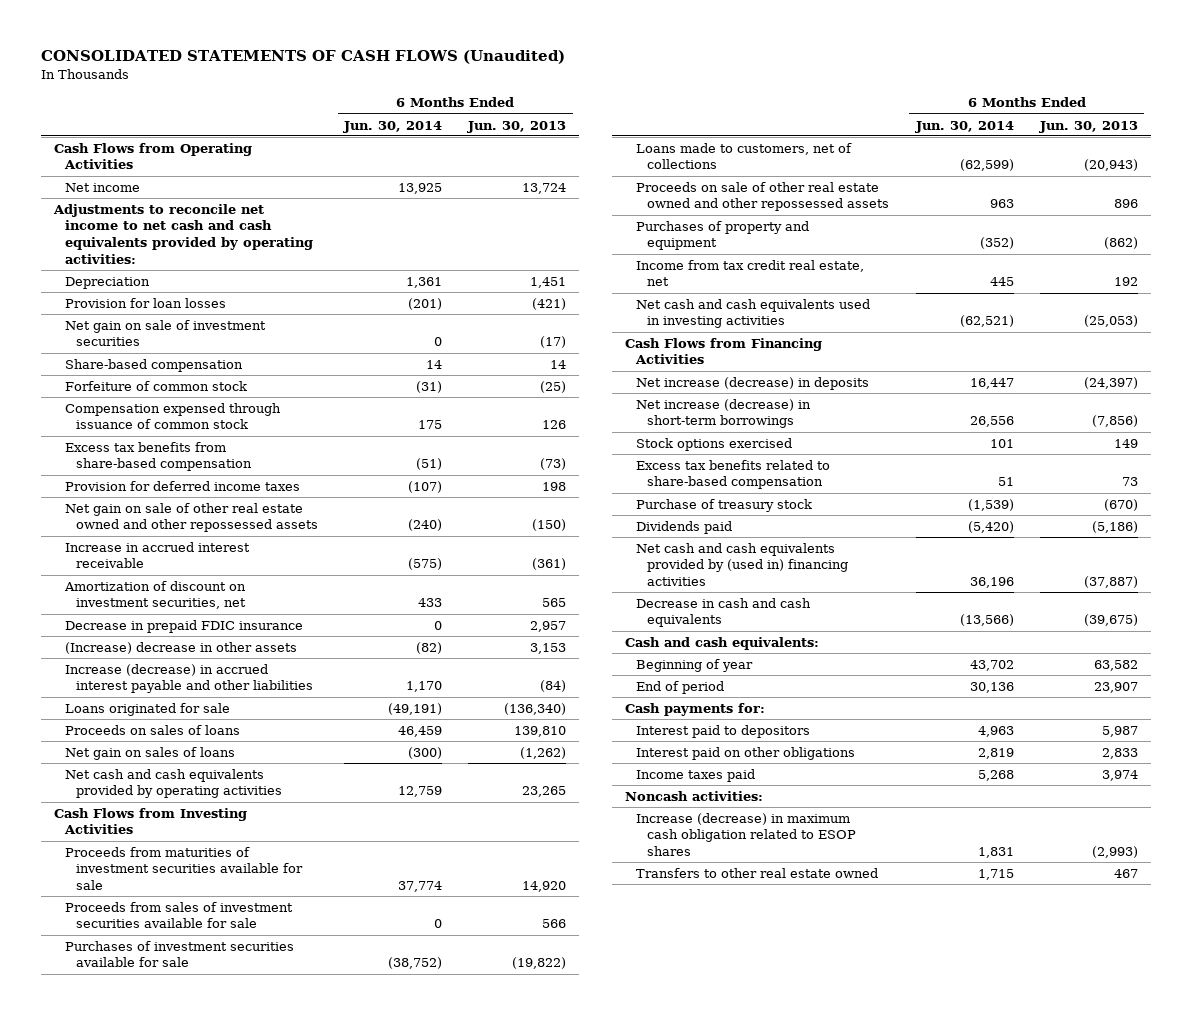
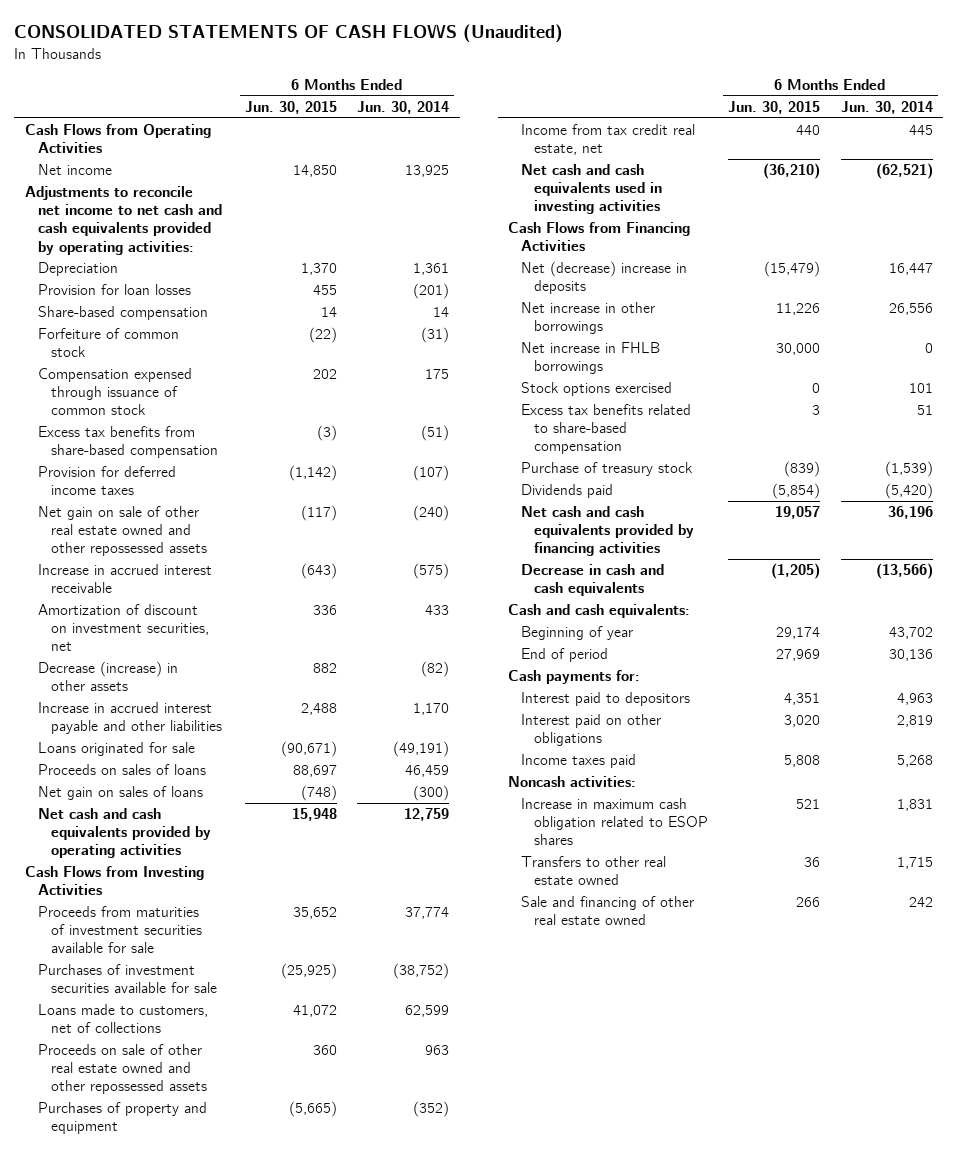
- | 6 Months Ended Jun. 30, 2014 | 6 Months Ended Jun. 30, 2013
+ | 6 Months Ended Jun. 30, 2015 | 6 Months Ended Jun. 30, 2014
- Net gain on sale of investment securities | 0 | (17)
- Decrease in prepaid FDIC insurance | 0 | 2,957
- (Increase) decrease in other assets | (82) | 3,153
- Increase (decrease) in accrued interest payable and other liabilities | 1,170 | (84)
+ Decrease (increase) in other assets | 882 | (82)
+ Increase in accrued interest payable and other liabilities | 2,488 | 1,170
- Proceeds from sales of investment securities available for sale | 0 | 566
- Loans made to customers, net of collections | (62,599) | (20,943)
+ Loans made to customers, net of collections | 41,072 | 62,599
- Net increase (decrease) in deposits | 16,447 | (24,397)
- Net increase (decrease) in short-term borrowings | 26,556 | (7,856)
+ Net (decrease) increase in deposits | (15,479) | 16,447
+ Net increase in other borrowings | 11,226 | 26,556
+ Net increase in FHLB borrowings | 30,000 | 0
- Net cash and cash equivalents provided by (used in) financing activities | 36,196 | (37,887)
+ Net cash and cash equivalents provided by financing activities | 19,057 | 36,196
- Increase (decrease) in maximum cash obligation related to ESOP shares | 1,831 | (2,993)
+ Increase in maximum cash obligation related to ESOP shares | 521 | 1,831
+ Sale and financing of other real estate owned | 266 | 242

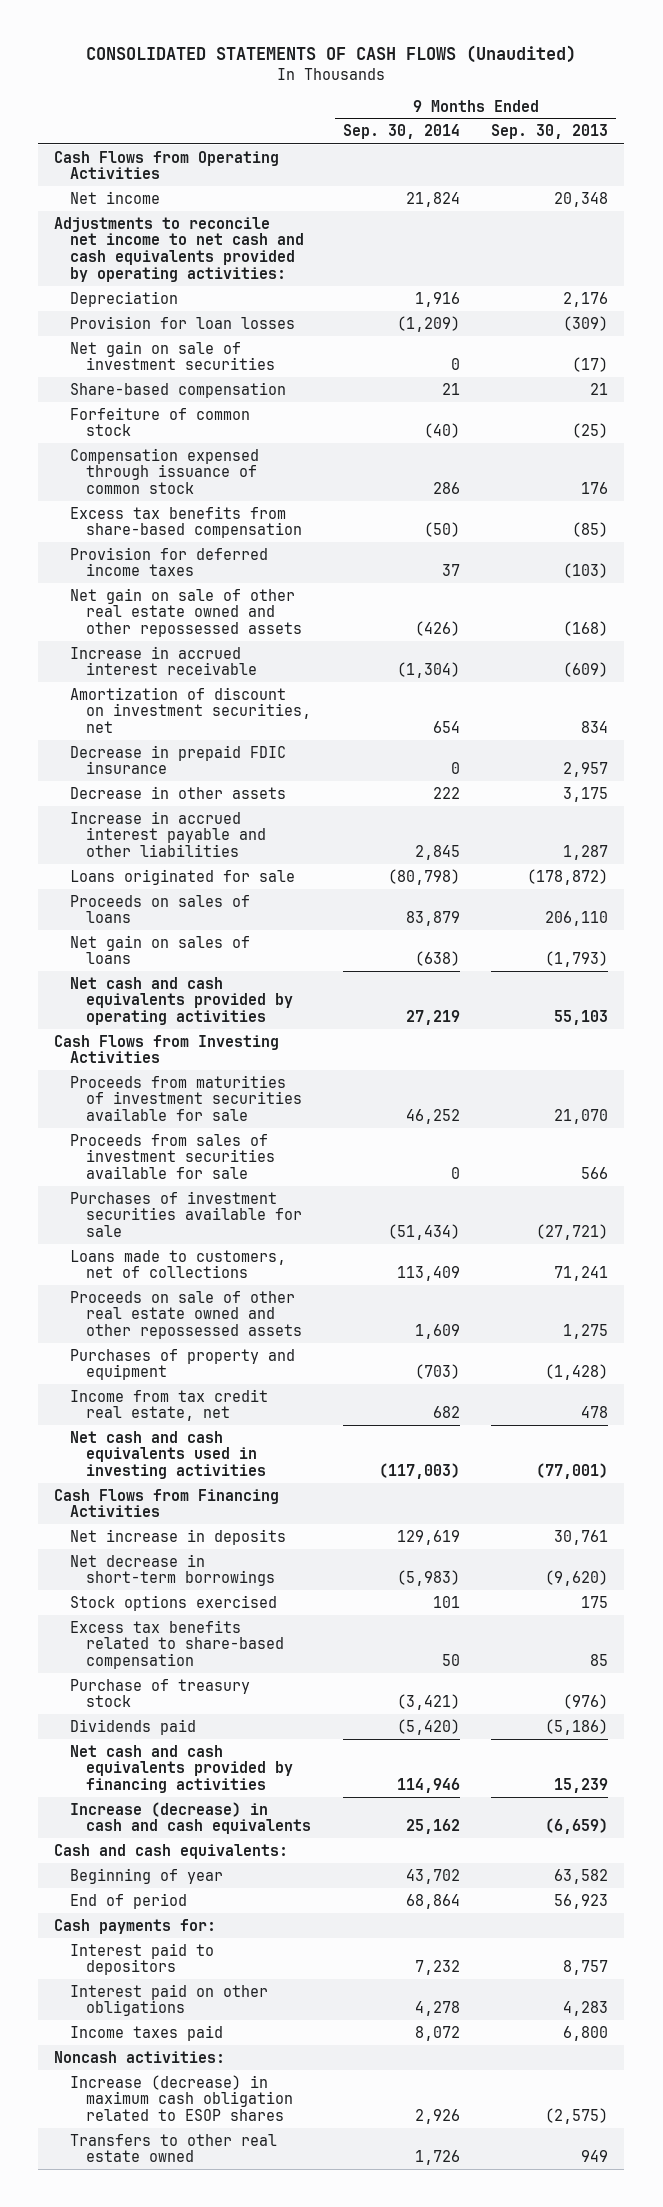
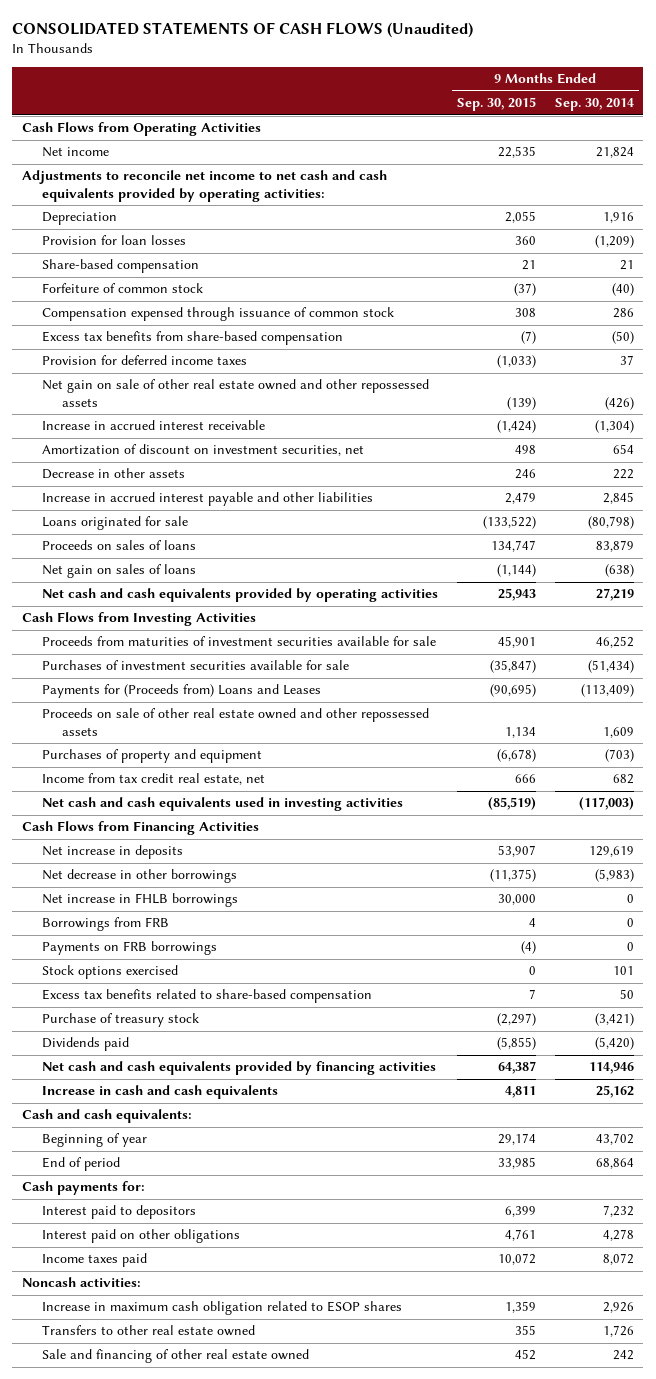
- | 9 Months Ended Sep. 30, 2014 | 9 Months Ended Sep. 30, 2013
+ | 9 Months Ended Sep. 30, 2015 | 9 Months Ended Sep. 30, 2014
- Net gain on sale of investment securities | 0 | (17)
- Decrease in prepaid FDIC insurance | 0 | 2,957
- Proceeds from sales of investment securities available for sale | 0 | 566
- Loans made to customers, net of collections | 113,409 | 71,241
+ Payments for (Proceeds from) Loans and Leases | (90,695) | (113,409)
- Net decrease in short-term borrowings | (5,983) | (9,620)
+ Net decrease in other borrowings | (11,375) | (5,983)
+ Net increase in FHLB borrowings | 30,000 | 0
+ Borrowings from FRB | 4 | 0
+ Payments on FRB borrowings | (4) | 0
- Increase (decrease) in cash and cash equivalents | 25,162 | (6,659)
+ Increase in cash and cash equivalents | 4,811 | 25,162
- Increase (decrease) in maximum cash obligation related to ESOP shares | 2,926 | (2,575)
+ Increase in maximum cash obligation related to ESOP shares | 1,359 | 2,926
+ Sale and financing of other real estate owned | 452 | 242

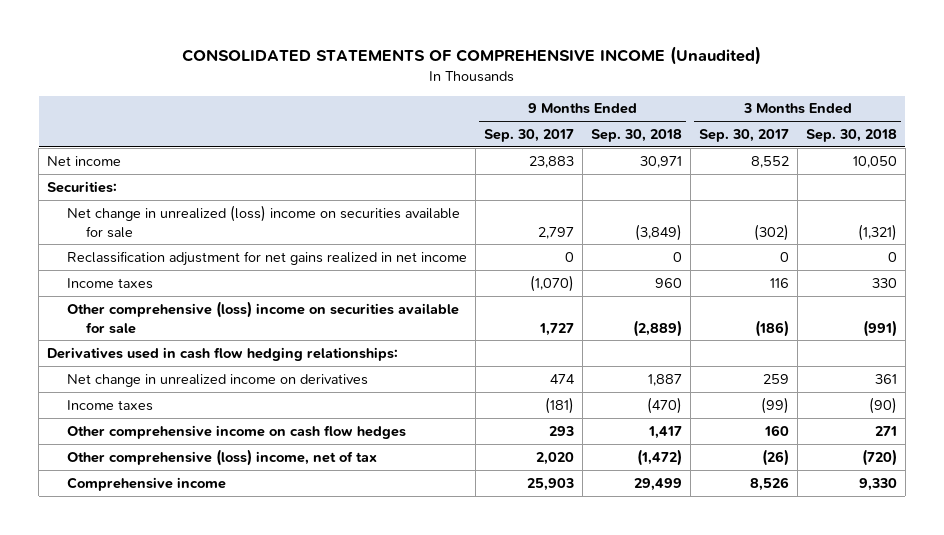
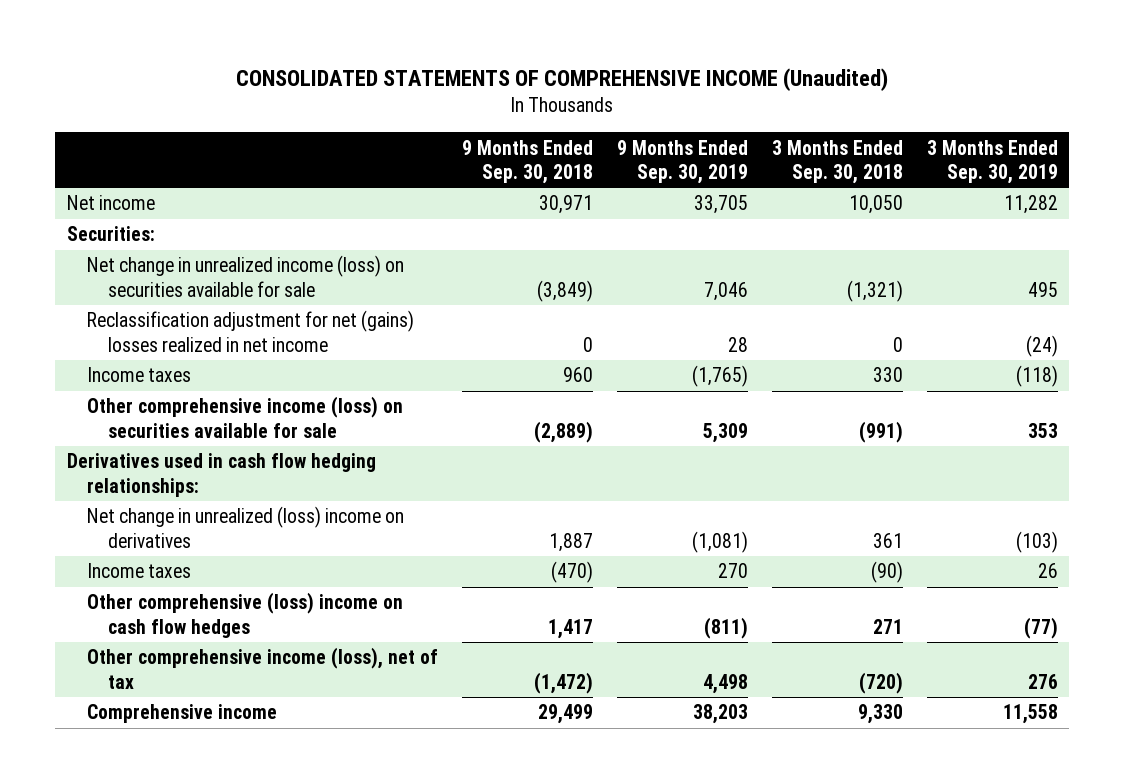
- | 9 Months Ended Sep. 30, 2017 | 9 Months Ended Sep. 30, 2018 | 3 Months Ended Sep. 30, 2017 | 3 Months Ended Sep. 30, 2018
+ | 9 Months Ended Sep. 30, 2018 | 9 Months Ended Sep. 30, 2019 | 3 Months Ended Sep. 30, 2018 | 3 Months Ended Sep. 30, 2019
- Net change in unrealized (loss) income on securities available for sale | 2,797 | (3,849) | (302) | (1,321)
- Reclassification adjustment for net gains realized in net income | 0 | 0 | 0 | 0
+ Net change in unrealized income (loss) on securities available for sale | (3,849) | 7,046 | (1,321) | 495
+ Reclassification adjustment for net (gains) losses realized in net income | 0 | 28 | 0 | (24)
- Other comprehensive (loss) income on securities available for sale | 1,727 | (2,889) | (186) | (991)
+ Other comprehensive income (loss) on securities available for sale | (2,889) | 5,309 | (991) | 353
- Net change in unrealized income on derivatives | 474 | 1,887 | 259 | 361
+ Net change in unrealized (loss) income on derivatives | 1,887 | (1,081) | 361 | (103)
- Other comprehensive income on cash flow hedges | 293 | 1,417 | 160 | 271
- Other comprehensive (loss) income, net of tax | 2,020 | (1,472) | (26) | (720)
+ Other comprehensive (loss) income on cash flow hedges | 1,417 | (811) | 271 | (77)
+ Other comprehensive income (loss), net of tax | (1,472) | 4,498 | (720) | 276

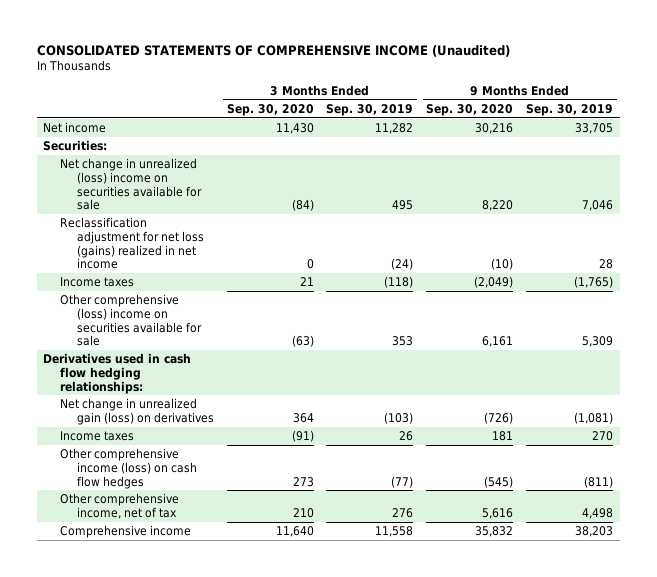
- | 9 Months Ended Sep. 30, 2018 | 9 Months Ended Sep. 30, 2019 | 3 Months Ended Sep. 30, 2018 | 3 Months Ended Sep. 30, 2019
+ | 3 Months Ended Sep. 30, 2020 | 3 Months Ended Sep. 30, 2019 | 9 Months Ended Sep. 30, 2020 | 9 Months Ended Sep. 30, 2019
- Net change in unrealized income (loss) on securities available for sale | (3,849) | 7,046 | (1,321) | 495
- Reclassification adjustment for net (gains) losses realized in net income | 0 | 28 | 0 | (24)
+ Net change in unrealized (loss) income on securities available for sale | (84) | 495 | 8,220 | 7,046
+ Reclassification adjustment for net loss (gains) realized in net income | 0 | (24) | (10) | 28
- Other comprehensive income (loss) on securities available for sale | (2,889) | 5,309 | (991) | 353
+ Other comprehensive (loss) income on securities available for sale | (63) | 353 | 6,161 | 5,309
- Net change in unrealized (loss) income on derivatives | 1,887 | (1,081) | 361 | (103)
+ Net change in unrealized gain (loss) on derivatives | 364 | (103) | (726) | (1,081)
- Other comprehensive (loss) income on cash flow hedges | 1,417 | (811) | 271 | (77)
- Other comprehensive income (loss), net of tax | (1,472) | 4,498 | (720) | 276
+ Other comprehensive income (loss) on cash flow hedges | 273 | (77) | (545) | (811)
+ Other comprehensive income, net of tax | 210 | 276 | 5,616 | 4,498

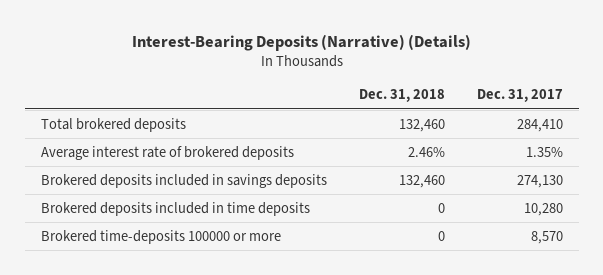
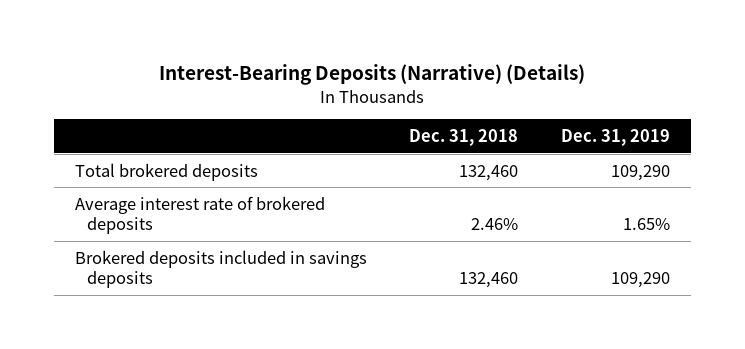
- | Dec. 31, 2018 | Dec. 31, 2017
+ | Dec. 31, 2018 | Dec. 31, 2019
- Brokered deposits included in time deposits | 0 | 10,280
- Brokered time-deposits 100000 or more | 0 | 8,570

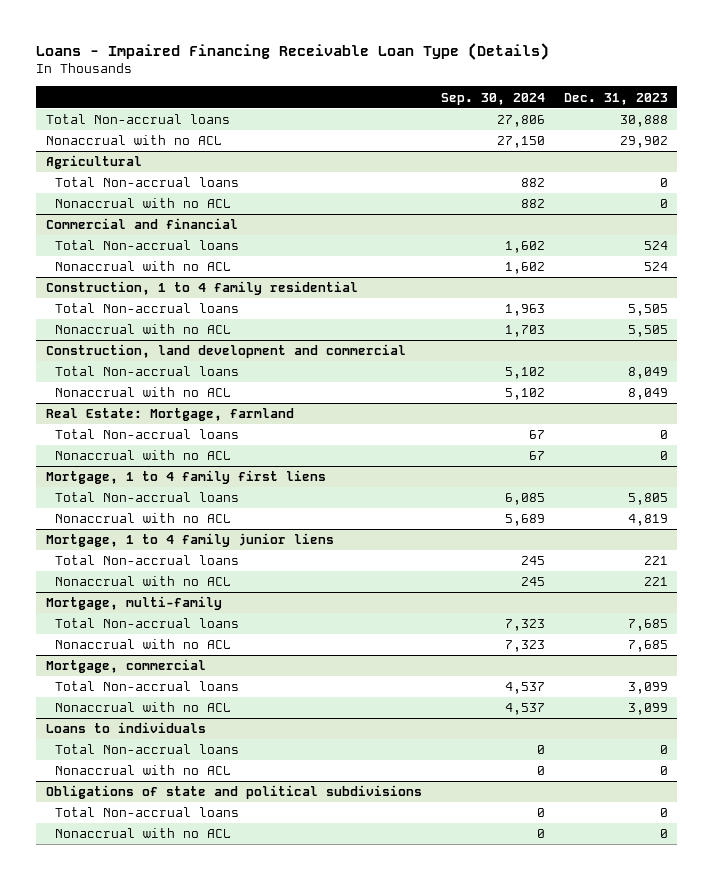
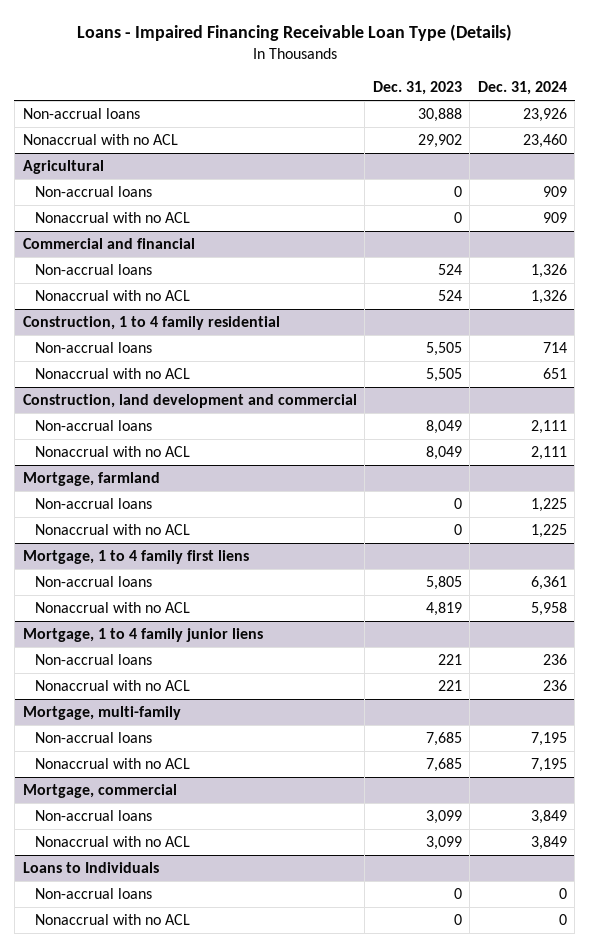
- | Sep. 30, 2024 | Dec. 31, 2023
+ | Dec. 31, 2023 | Dec. 31, 2024
- Total Non-accrual loans | 27,806 | 30,888
+ Non-accrual loans | 30,888 | 23,926
@ Agricultural
- Total Non-accrual loans | 882 | 0
+ Non-accrual loans | 0 | 909
@ Commercial and financial
- Total Non-accrual loans | 1,602 | 524
+ Non-accrual loans | 524 | 1,326
@ Construction, 1 to 4 family residential
- Total Non-accrual loans | 1,963 | 5,505
+ Non-accrual loans | 5,505 | 714
@ Construction, land development and commercial
- Total Non-accrual loans | 5,102 | 8,049
+ Non-accrual loans | 8,049 | 2,111
- Real Estate: Mortgage, farmland
- Total Non-accrual loans | 67 | 0
+ Mortgage, farmland
+ Non-accrual loans | 0 | 1,225
@ Mortgage, 1 to 4 family first liens
- Total Non-accrual loans | 6,085 | 5,805
+ Non-accrual loans | 5,805 | 6,361
@ Mortgage, 1 to 4 family junior liens
- Total Non-accrual loans | 245 | 221
+ Non-accrual loans | 221 | 236
@ Mortgage, multi-family
- Total Non-accrual loans | 7,323 | 7,685
+ Non-accrual loans | 7,685 | 7,195
@ Mortgage, commercial
- Total Non-accrual loans | 4,537 | 3,099
+ Non-accrual loans | 3,099 | 3,849
- Loans to individuals
- Total Non-accrual loans | 0 | 0
- Nonaccrual with no ACL | 0 | 0
- Obligations of state and political subdivisions
- Total Non-accrual loans | 0 | 0
+ Loans to Individuals
+ Non-accrual loans | 0 | 0

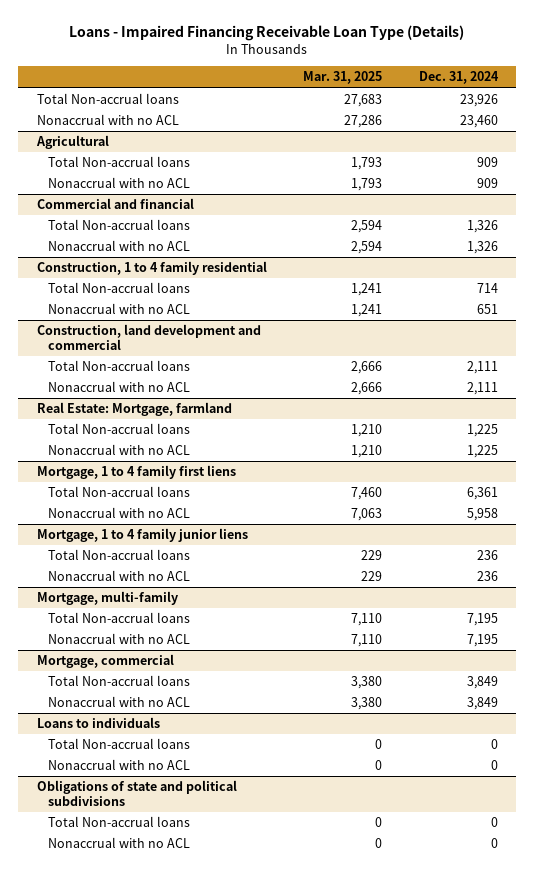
- | Dec. 31, 2023 | Dec. 31, 2024
+ | Mar. 31, 2025 | Dec. 31, 2024
- Non-accrual loans | 30,888 | 23,926
+ Total Non-accrual loans | 27,683 | 23,926
@ Agricultural
- Non-accrual loans | 0 | 909
+ Total Non-accrual loans | 1,793 | 909
@ Commercial and financial
- Non-accrual loans | 524 | 1,326
+ Total Non-accrual loans | 2,594 | 1,326
@ Construction, 1 to 4 family residential
- Non-accrual loans | 5,505 | 714
+ Total Non-accrual loans | 1,241 | 714
@ Construction, land development and commercial
- Non-accrual loans | 8,049 | 2,111
+ Total Non-accrual loans | 2,666 | 2,111
- Mortgage, farmland
- Non-accrual loans | 0 | 1,225
+ Real Estate: Mortgage, farmland
+ Total Non-accrual loans | 1,210 | 1,225
@ Mortgage, 1 to 4 family first liens
- Non-accrual loans | 5,805 | 6,361
+ Total Non-accrual loans | 7,460 | 6,361
@ Mortgage, 1 to 4 family junior liens
- Non-accrual loans | 221 | 236
+ Total Non-accrual loans | 229 | 236
@ Mortgage, multi-family
- Non-accrual loans | 7,685 | 7,195
+ Total Non-accrual loans | 7,110 | 7,195
@ Mortgage, commercial
- Non-accrual loans | 3,099 | 3,849
+ Total Non-accrual loans | 3,380 | 3,849
- Loans to Individuals
- Non-accrual loans | 0 | 0
+ Loans to individuals
+ Total Non-accrual loans | 0 | 0
+ Obligations of state and political subdivisions
+ Total Non-accrual loans | 0 | 0
+ Nonaccrual with no ACL | 0 | 0

